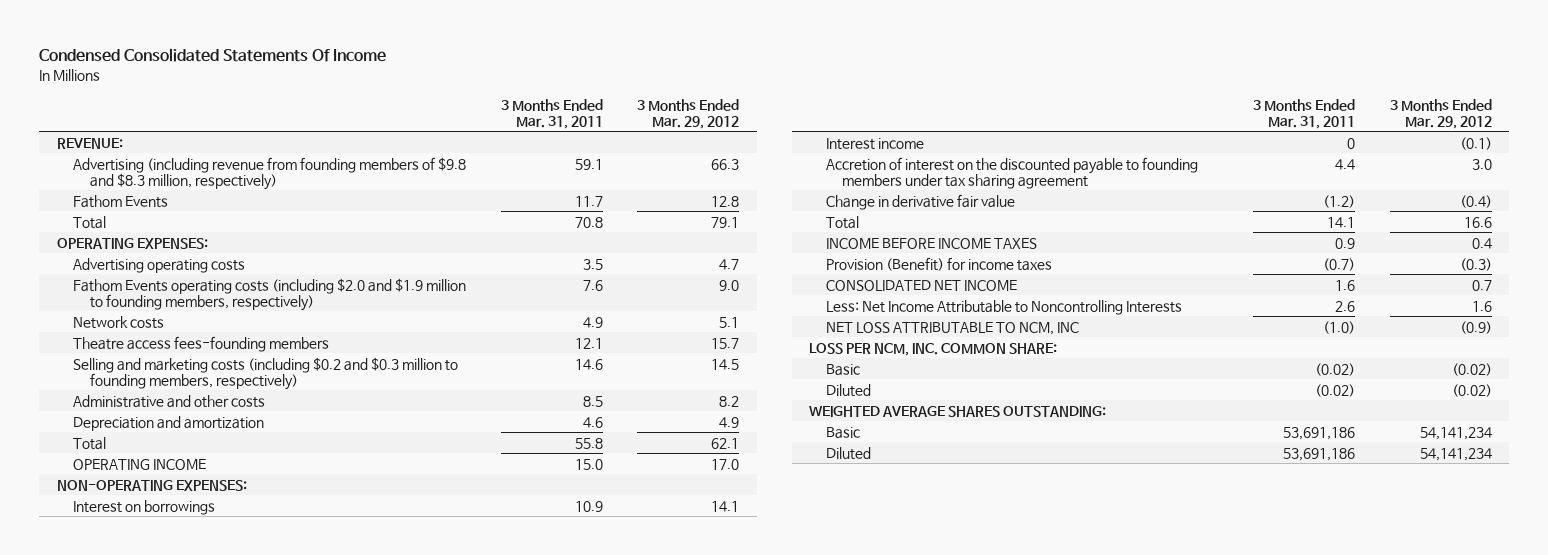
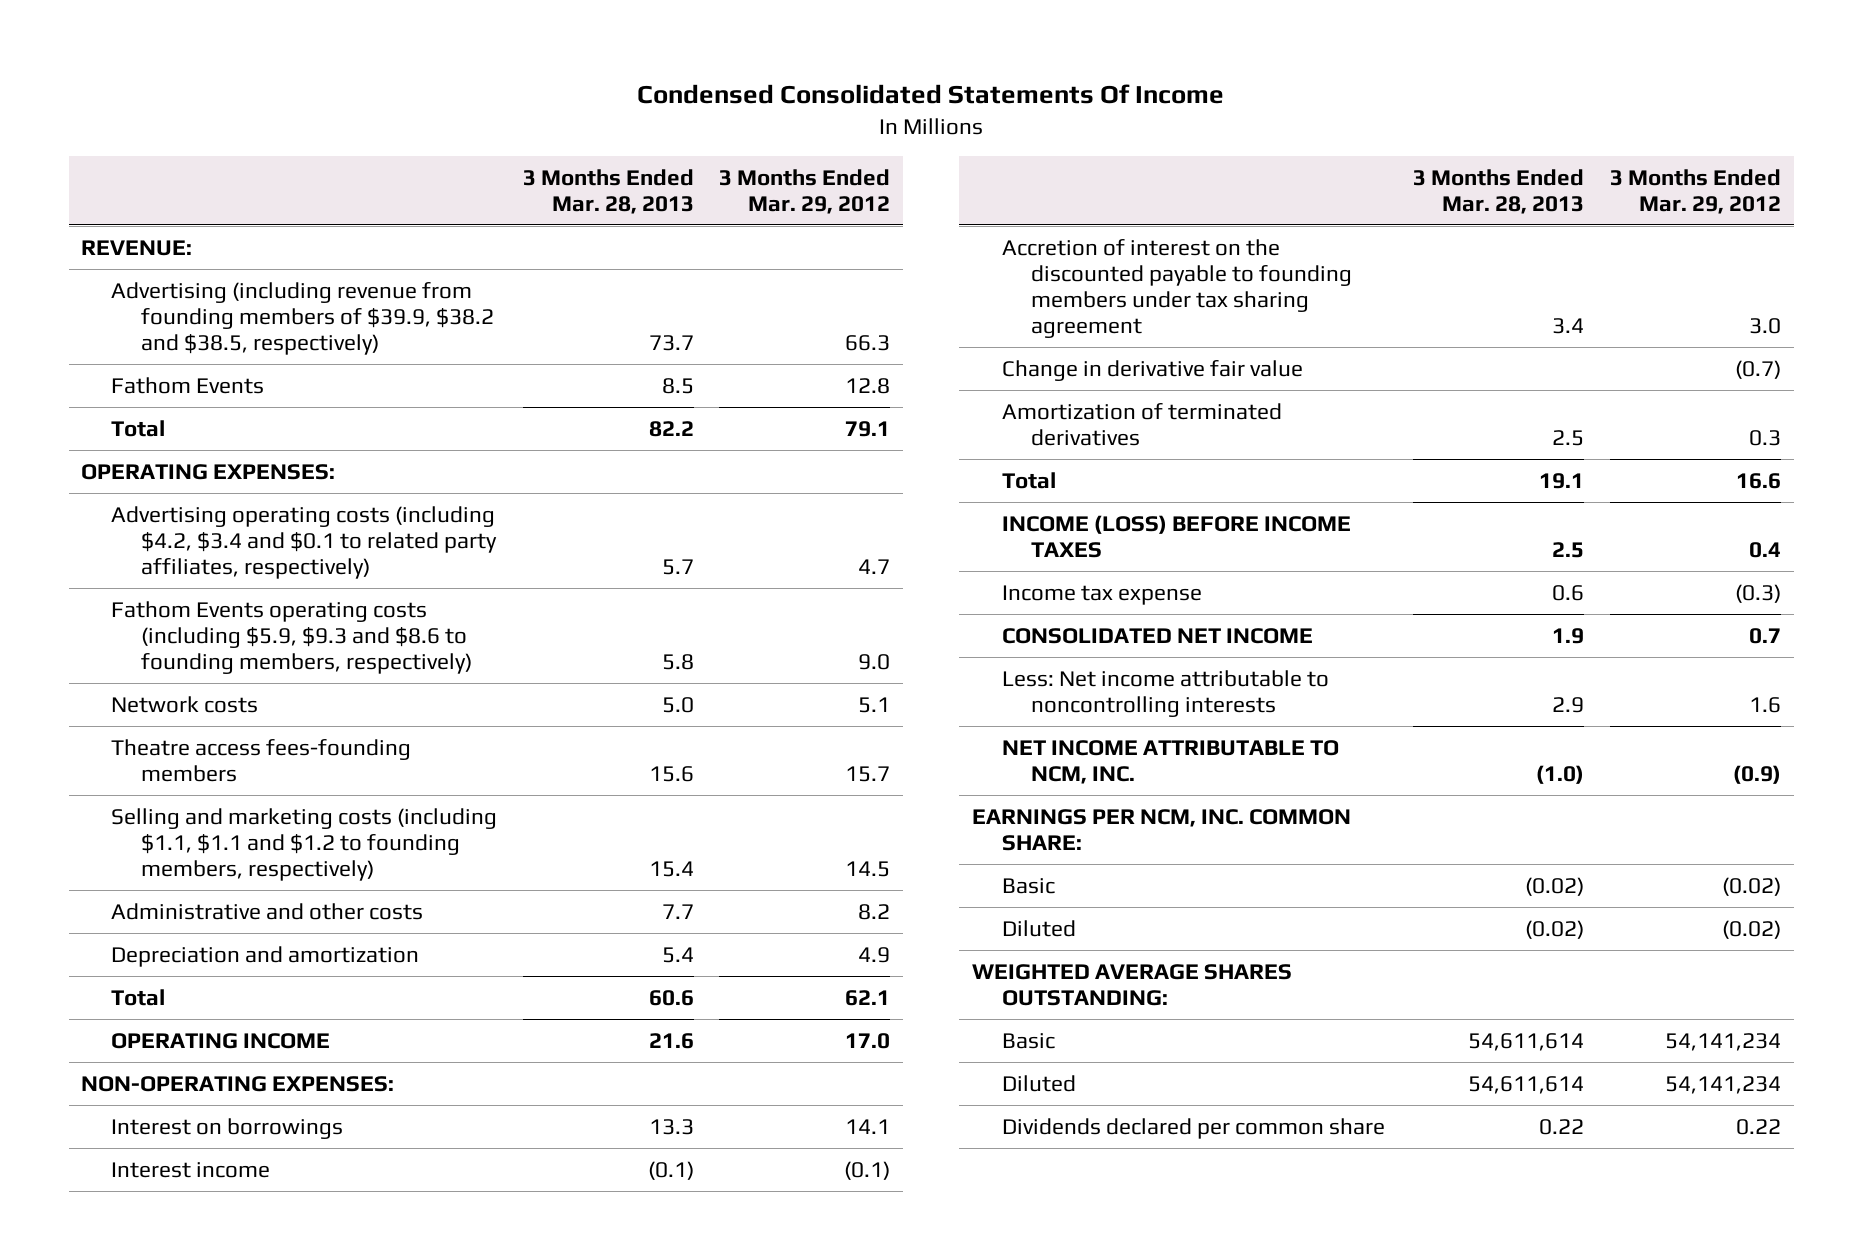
- | 3 Months Ended Mar. 31, 2011 | 3 Months Ended Mar. 29, 2012
+ | 3 Months Ended Mar. 28, 2013 | 3 Months Ended Mar. 29, 2012
- Advertising (including revenue from founding members of $9.8 and $8.3 million, respectively) | 59.1 | 66.3
+ Advertising (including revenue from founding members of $39.9, $38.2 and $38.5, respectively) | 73.7 | 66.3
- Advertising operating costs | 3.5 | 4.7
- Fathom Events operating costs (including $2.0 and $1.9 million to founding members, respectively) | 7.6 | 9.0
+ Advertising operating costs (including $4.2, $3.4 and $0.1 to related party affiliates, respectively) | 5.7 | 4.7
+ Fathom Events operating costs (including $5.9, $9.3 and $8.6 to founding members, respectively) | 5.8 | 9.0
- Selling and marketing costs (including $0.2 and $0.3 million to founding members, respectively) | 14.6 | 14.5
+ Selling and marketing costs (including $1.1, $1.1 and $1.2 to founding members, respectively) | 15.4 | 14.5
- Change in derivative fair value | (1.2) | (0.4)
+ Change in derivative fair value | | (0.7)
+ Amortization of terminated derivatives | 2.5 | 0.3
- INCOME BEFORE INCOME TAXES | 0.9 | 0.4
- Provision (Benefit) for income taxes | (0.7) | (0.3)
+ INCOME (LOSS) BEFORE INCOME TAXES | 2.5 | 0.4
+ Income tax expense | 0.6 | (0.3)
- Less: Net Income Attributable to Noncontrolling Interests | 2.6 | 1.6
- NET LOSS ATTRIBUTABLE TO NCM, INC | (1.0) | (0.9)
- LOSS PER NCM, INC. COMMON SHARE:
+ Less: Net income attributable to noncontrolling interests | 2.9 | 1.6
+ NET INCOME ATTRIBUTABLE TO NCM, INC. | (1.0) | (0.9)
+ EARNINGS PER NCM, INC. COMMON SHARE:
+ Dividends declared per common share | 0.22 | 0.22

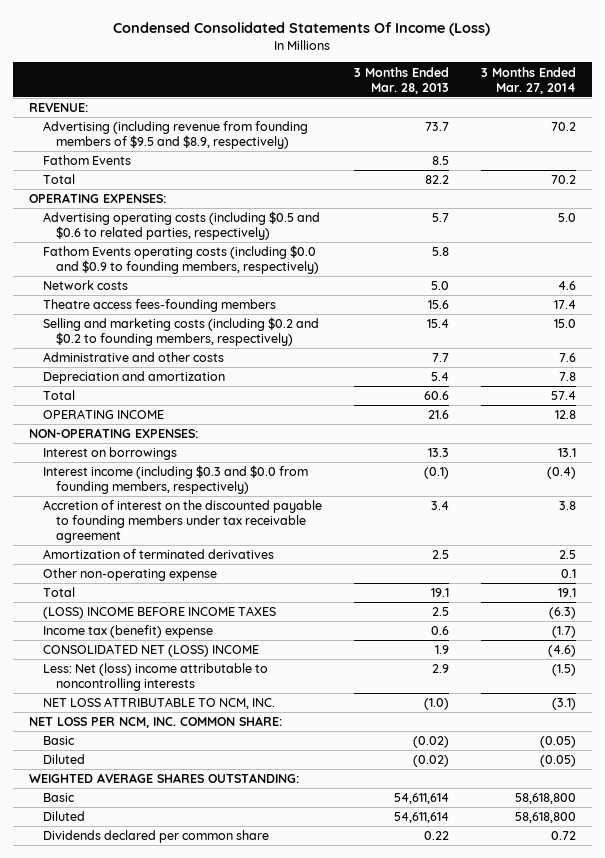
- Condensed Consolidated Statements Of Income
+ Condensed Consolidated Statements Of Income (Loss)
- | 3 Months Ended Mar. 28, 2013 | 3 Months Ended Mar. 29, 2012
+ | 3 Months Ended Mar. 28, 2013 | 3 Months Ended Mar. 27, 2014
- Advertising (including revenue from founding members of $39.9, $38.2 and $38.5, respectively) | 73.7 | 66.3
+ Advertising (including revenue from founding members of $9.5 and $8.9, respectively) | 73.7 | 70.2
- Advertising operating costs (including $4.2, $3.4 and $0.1 to related party affiliates, respectively) | 5.7 | 4.7
- Fathom Events operating costs (including $5.9, $9.3 and $8.6 to founding members, respectively) | 5.8 | 9.0
+ Advertising operating costs (including $0.5 and $0.6 to related parties, respectively) | 5.7 | 5.0
+ Fathom Events operating costs (including $0.0 and $0.9 to founding members, respectively) | 5.8 |
- Selling and marketing costs (including $1.1, $1.1 and $1.2 to founding members, respectively) | 15.4 | 14.5
+ Selling and marketing costs (including $0.2 and $0.2 to founding members, respectively) | 15.4 | 15.0
- Interest income | (0.1) | (0.1)
- Accretion of interest on the discounted payable to founding members under tax sharing agreement | 3.4 | 3.0
- Change in derivative fair value | | (0.7)
+ Interest income (including $0.3 and $0.0 from founding members, respectively) | (0.1) | (0.4)
+ Accretion of interest on the discounted payable to founding members under tax receivable agreement | 3.4 | 3.8
+ Other non-operating expense | | 0.1
- INCOME (LOSS) BEFORE INCOME TAXES | 2.5 | 0.4
- Income tax expense | 0.6 | (0.3)
- CONSOLIDATED NET INCOME | 1.9 | 0.7
- Less: Net income attributable to noncontrolling interests | 2.9 | 1.6
- NET INCOME ATTRIBUTABLE TO NCM, INC. | (1.0) | (0.9)
- EARNINGS PER NCM, INC. COMMON SHARE:
+ (LOSS) INCOME BEFORE INCOME TAXES | 2.5 | (6.3)
+ Income tax (benefit) expense | 0.6 | (1.7)
+ CONSOLIDATED NET (LOSS) INCOME | 1.9 | (4.6)
+ Less: Net (loss) income attributable to noncontrolling interests | 2.9 | (1.5)
+ NET LOSS ATTRIBUTABLE TO NCM, INC. | (1.0) | (3.1)
+ NET LOSS PER NCM, INC. COMMON SHARE:

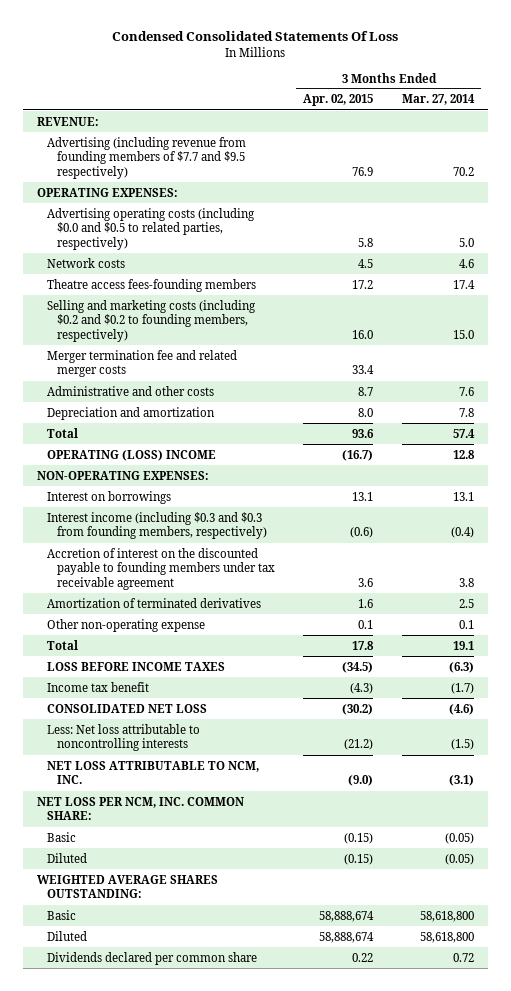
- Condensed Consolidated Statements Of Income (Loss)
+ Condensed Consolidated Statements Of Loss
- | 3 Months Ended Mar. 28, 2013 | 3 Months Ended Mar. 27, 2014
+ | 3 Months Ended Apr. 02, 2015 | 3 Months Ended Mar. 27, 2014
- Advertising (including revenue from founding members of $9.5 and $8.9, respectively) | 73.7 | 70.2
- Fathom Events | 8.5 |
- Total | 82.2 | 70.2
+ Advertising (including revenue from founding members of $7.7 and $9.5 respectively) | 76.9 | 70.2
- Advertising operating costs (including $0.5 and $0.6 to related parties, respectively) | 5.7 | 5.0
- Fathom Events operating costs (including $0.0 and $0.9 to founding members, respectively) | 5.8 |
+ Advertising operating costs (including $0.0 and $0.5 to related parties, respectively) | 5.8 | 5.0
+ Merger termination fee and related merger costs | 33.4 |
- OPERATING INCOME | 21.6 | 12.8
+ OPERATING (LOSS) INCOME | (16.7) | 12.8
- Interest income (including $0.3 and $0.0 from founding members, respectively) | (0.1) | (0.4)
+ Interest income (including $0.3 and $0.3 from founding members, respectively) | (0.6) | (0.4)
- (LOSS) INCOME BEFORE INCOME TAXES | 2.5 | (6.3)
- Income tax (benefit) expense | 0.6 | (1.7)
- CONSOLIDATED NET (LOSS) INCOME | 1.9 | (4.6)
- Less: Net (loss) income attributable to noncontrolling interests | 2.9 | (1.5)
+ LOSS BEFORE INCOME TAXES | (34.5) | (6.3)
+ Income tax benefit | (4.3) | (1.7)
+ CONSOLIDATED NET LOSS | (30.2) | (4.6)
+ Less: Net loss attributable to noncontrolling interests | (21.2) | (1.5)

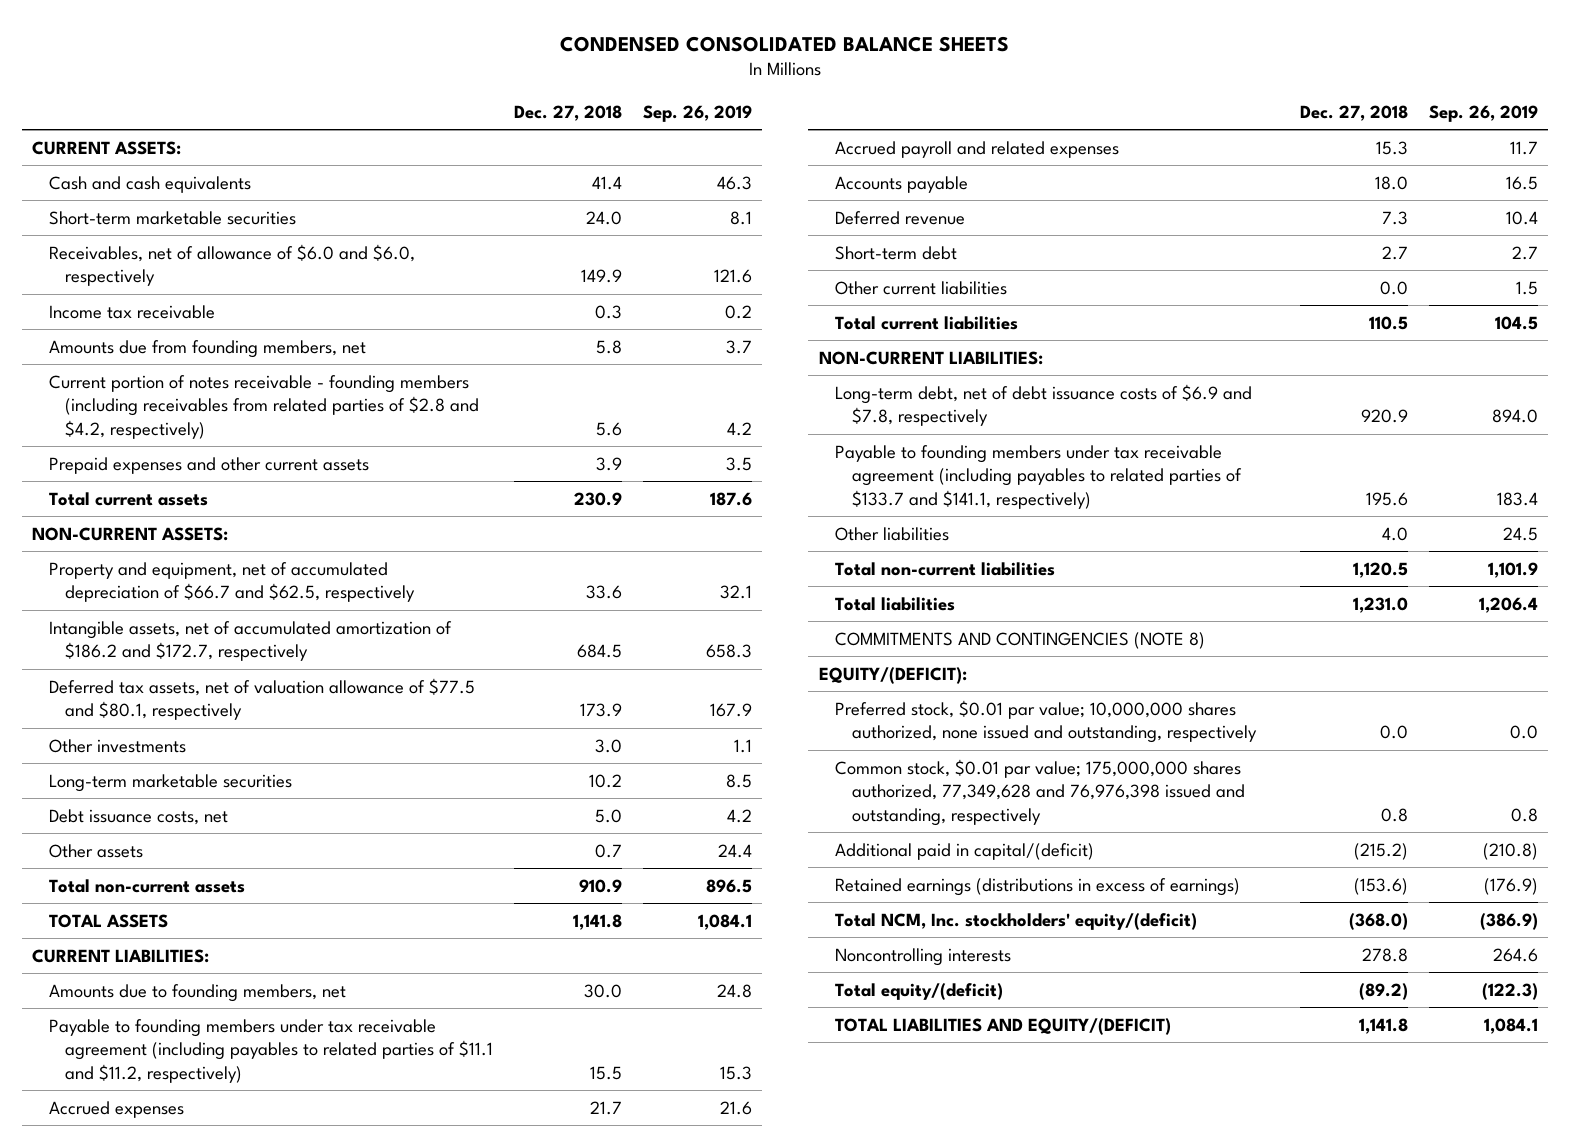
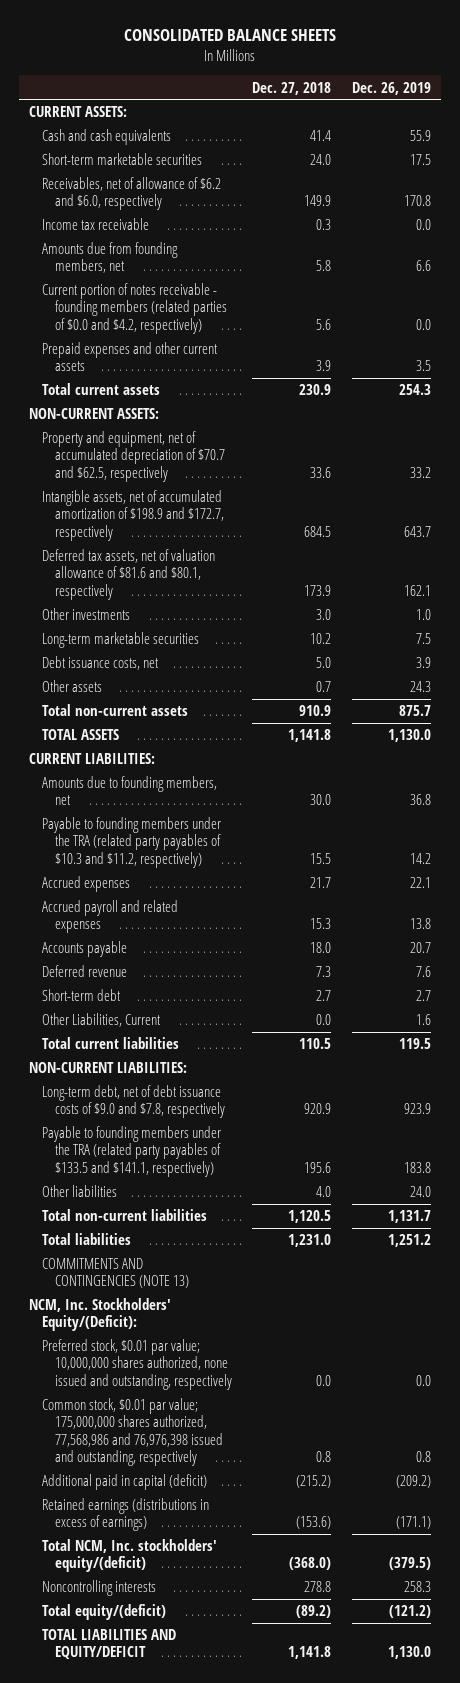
- CONDENSED CONSOLIDATED BALANCE SHEETS
+ CONSOLIDATED BALANCE SHEETS
- | Dec. 27, 2018 | Sep. 26, 2019
+ | Dec. 27, 2018 | Dec. 26, 2019
- Receivables, net of allowance of $6.0 and $6.0, respectively | 149.9 | 121.6
+ Receivables, net of allowance of $6.2 and $6.0, respectively | 149.9 | 170.8
- Current portion of notes receivable - founding members (including receivables from related parties of $2.8 and $4.2, respectively) | 5.6 | 4.2
+ Current portion of notes receivable - founding members (related parties of $0.0 and $4.2, respectively) | 5.6 | 0.0
- Property and equipment, net of accumulated depreciation of $66.7 and $62.5, respectively | 33.6 | 32.1
- Intangible assets, net of accumulated amortization of $186.2 and $172.7, respectively | 684.5 | 658.3
- Deferred tax assets, net of valuation allowance of $77.5 and $80.1, respectively | 173.9 | 167.9
+ Property and equipment, net of accumulated depreciation of $70.7 and $62.5, respectively | 33.6 | 33.2
+ Intangible assets, net of accumulated amortization of $198.9 and $172.7, respectively | 684.5 | 643.7
+ Deferred tax assets, net of valuation allowance of $81.6 and $80.1, respectively | 173.9 | 162.1
- Payable to founding members under tax receivable agreement (including payables to related parties of $11.1 and $11.2, respectively) | 15.5 | 15.3
+ Payable to founding members under the TRA (related party payables of $10.3 and $11.2, respectively) | 15.5 | 14.2
- Other current liabilities | 0.0 | 1.5
+ Other Liabilities, Current | 0.0 | 1.6
- Long-term debt, net of debt issuance costs of $6.9 and $7.8, respectively | 920.9 | 894.0
- Payable to founding members under tax receivable agreement (including payables to related parties of $133.7 and $141.1, respectively) | 195.6 | 183.4
+ Long-term debt, net of debt issuance costs of $9.0 and $7.8, respectively | 920.9 | 923.9
+ Payable to founding members under the TRA (related party payables of $133.5 and $141.1, respectively) | 195.6 | 183.8
- COMMITMENTS AND CONTINGENCIES (NOTE 8)
- EQUITY/(DEFICIT):
+ COMMITMENTS AND CONTINGENCIES (NOTE 13)
+ NCM, Inc. Stockholders' Equity/(Deficit):
- Common stock, $0.01 par value; 175,000,000 shares authorized, 77,349,628 and 76,976,398 issued and outstanding, respectively | 0.8 | 0.8
- Additional paid in capital/(deficit) | (215.2) | (210.8)
+ Common stock, $0.01 par value; 175,000,000 shares authorized, 77,568,986 and 76,976,398 issued and outstanding, respectively | 0.8 | 0.8
+ Additional paid in capital (deficit) | (215.2) | (209.2)
- TOTAL LIABILITIES AND EQUITY/(DEFICIT) | 1,141.8 | 1,084.1
+ TOTAL LIABILITIES AND EQUITY/DEFICIT | 1,141.8 | 1,130.0

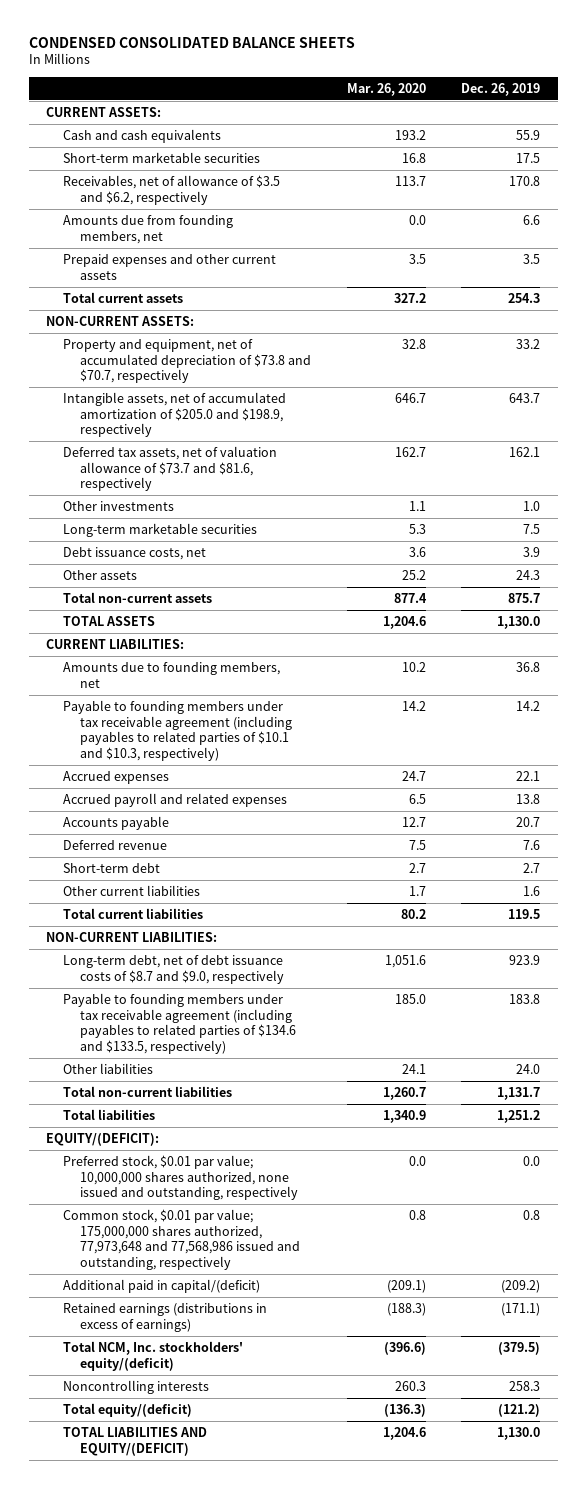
- CONSOLIDATED BALANCE SHEETS
+ CONDENSED CONSOLIDATED BALANCE SHEETS
- | Dec. 27, 2018 | Dec. 26, 2019
+ | Mar. 26, 2020 | Dec. 26, 2019
- Receivables, net of allowance of $6.2 and $6.0, respectively | 149.9 | 170.8
- Income tax receivable | 0.3 | 0.0
+ Receivables, net of allowance of $3.5 and $6.2, respectively | 113.7 | 170.8
- Current portion of notes receivable - founding members (related parties of $0.0 and $4.2, respectively) | 5.6 | 0.0
- Property and equipment, net of accumulated depreciation of $70.7 and $62.5, respectively | 33.6 | 33.2
- Intangible assets, net of accumulated amortization of $198.9 and $172.7, respectively | 684.5 | 643.7
- Deferred tax assets, net of valuation allowance of $81.6 and $80.1, respectively | 173.9 | 162.1
+ Property and equipment, net of accumulated depreciation of $73.8 and $70.7, respectively | 32.8 | 33.2
+ Intangible assets, net of accumulated amortization of $205.0 and $198.9, respectively | 646.7 | 643.7
+ Deferred tax assets, net of valuation allowance of $73.7 and $81.6, respectively | 162.7 | 162.1
- Payable to founding members under the TRA (related party payables of $10.3 and $11.2, respectively) | 15.5 | 14.2
+ Payable to founding members under tax receivable agreement (including payables to related parties of $10.1 and $10.3, respectively) | 14.2 | 14.2
- Other Liabilities, Current | 0.0 | 1.6
+ Other current liabilities | 1.7 | 1.6
- Long-term debt, net of debt issuance costs of $9.0 and $7.8, respectively | 920.9 | 923.9
- Payable to founding members under the TRA (related party payables of $133.5 and $141.1, respectively) | 195.6 | 183.8
+ Long-term debt, net of debt issuance costs of $8.7 and $9.0, respectively | 1,051.6 | 923.9
+ Payable to founding members under tax receivable agreement (including payables to related parties of $134.6 and $133.5, respectively) | 185.0 | 183.8
- COMMITMENTS AND CONTINGENCIES (NOTE 13)
- NCM, Inc. Stockholders' Equity/(Deficit):
+ EQUITY/(DEFICIT):
- Common stock, $0.01 par value; 175,000,000 shares authorized, 77,568,986 and 76,976,398 issued and outstanding, respectively | 0.8 | 0.8
- Additional paid in capital (deficit) | (215.2) | (209.2)
+ Common stock, $0.01 par value; 175,000,000 shares authorized, 77,973,648 and 77,568,986 issued and outstanding, respectively | 0.8 | 0.8
+ Additional paid in capital/(deficit) | (209.1) | (209.2)
- TOTAL LIABILITIES AND EQUITY/DEFICIT | 1,141.8 | 1,130.0
+ TOTAL LIABILITIES AND EQUITY/(DEFICIT) | 1,204.6 | 1,130.0

